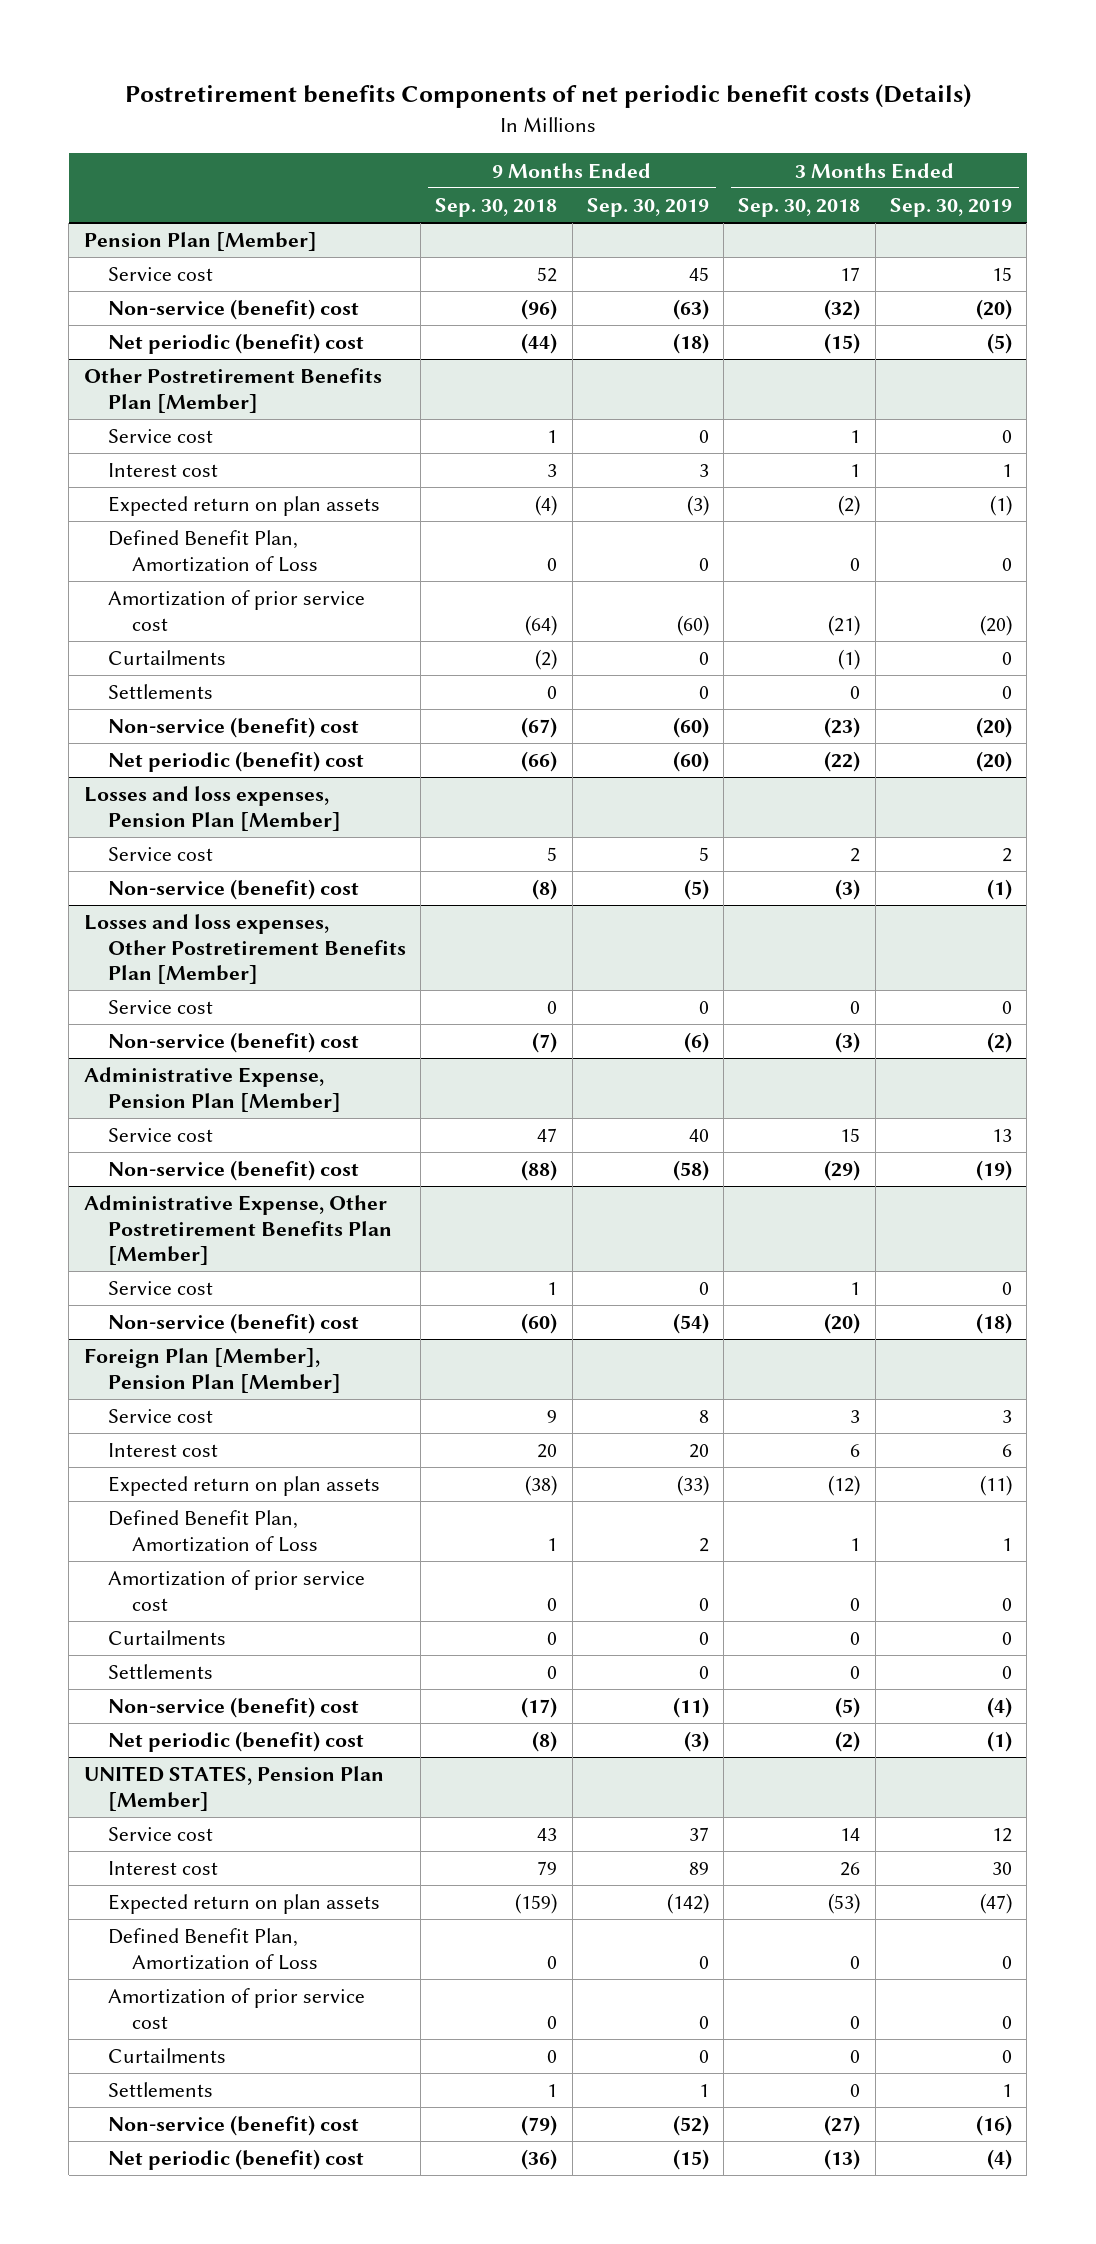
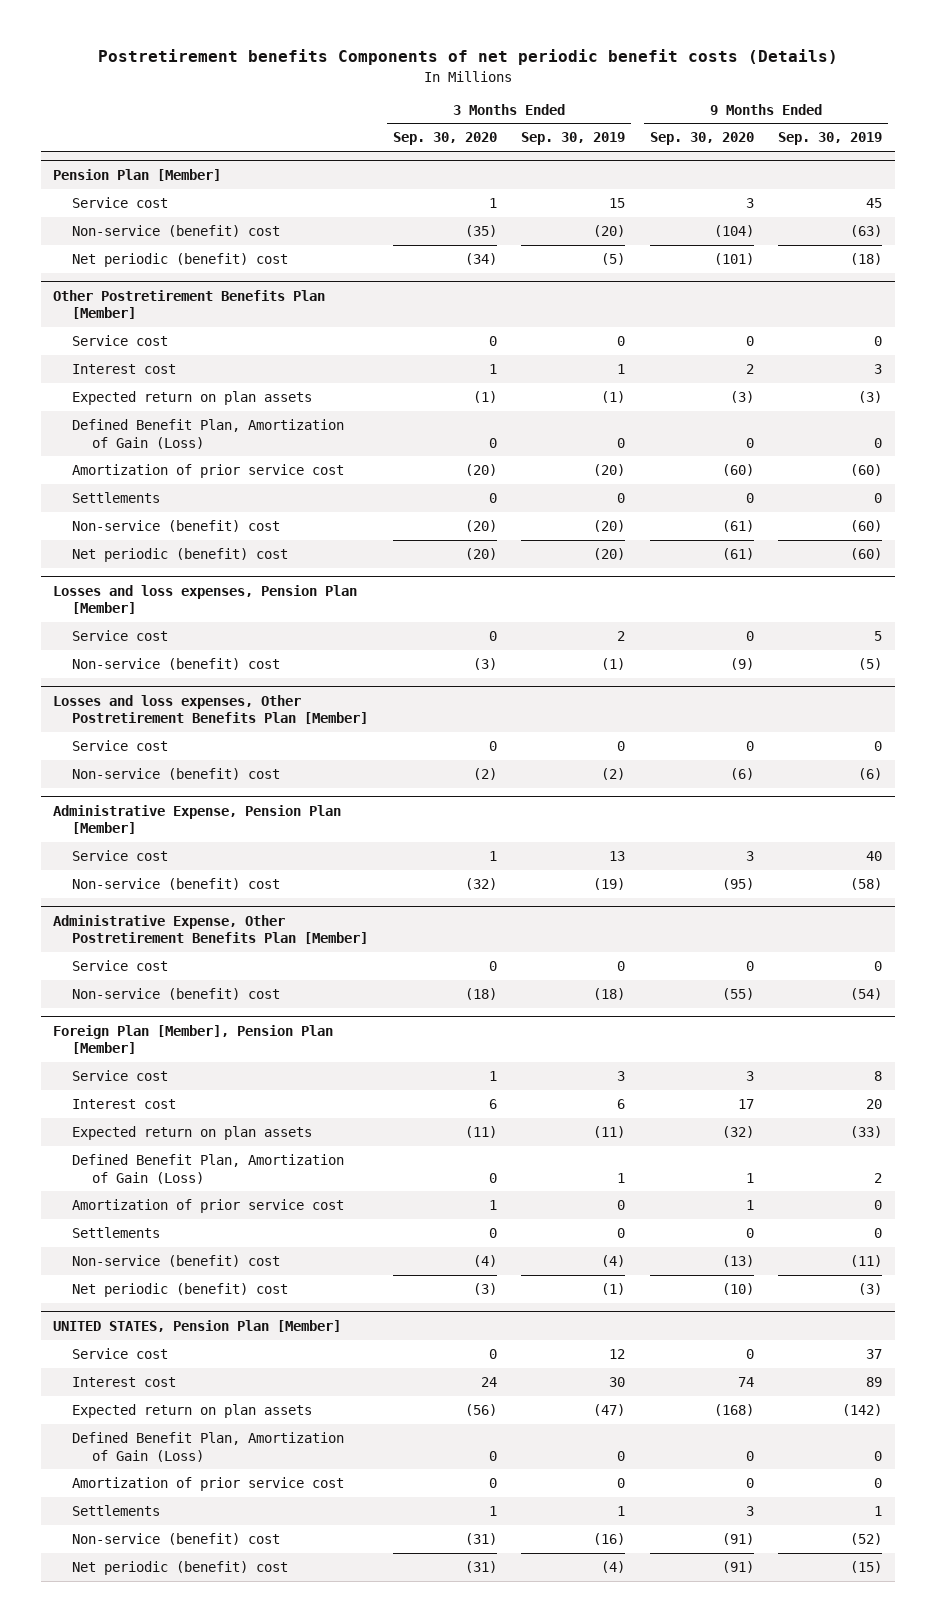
- | 9 Months Ended Sep. 30, 2018 | 9 Months Ended Sep. 30, 2019 | 3 Months Ended Sep. 30, 2018 | 3 Months Ended Sep. 30, 2019
+ | 3 Months Ended Sep. 30, 2020 | 3 Months Ended Sep. 30, 2019 | 9 Months Ended Sep. 30, 2020 | 9 Months Ended Sep. 30, 2019
@ Other Postretirement Benefits Plan [Member]
- Defined Benefit Plan, Amortization of Loss | 0 | 0 | 0 | 0
+ Defined Benefit Plan, Amortization of Gain (Loss) | 0 | 0 | 0 | 0
- Curtailments | (2) | 0 | (1) | 0
@ Foreign Plan [Member], Pension Plan [Member]
- Defined Benefit Plan, Amortization of Loss | 1 | 2 | 1 | 1
+ Defined Benefit Plan, Amortization of Gain (Loss) | 0 | 1 | 1 | 2
- Curtailments | 0 | 0 | 0 | 0
@ UNITED STATES, Pension Plan [Member]
- Defined Benefit Plan, Amortization of Loss | 0 | 0 | 0 | 0
+ Defined Benefit Plan, Amortization of Gain (Loss) | 0 | 0 | 0 | 0
- Curtailments | 0 | 0 | 0 | 0

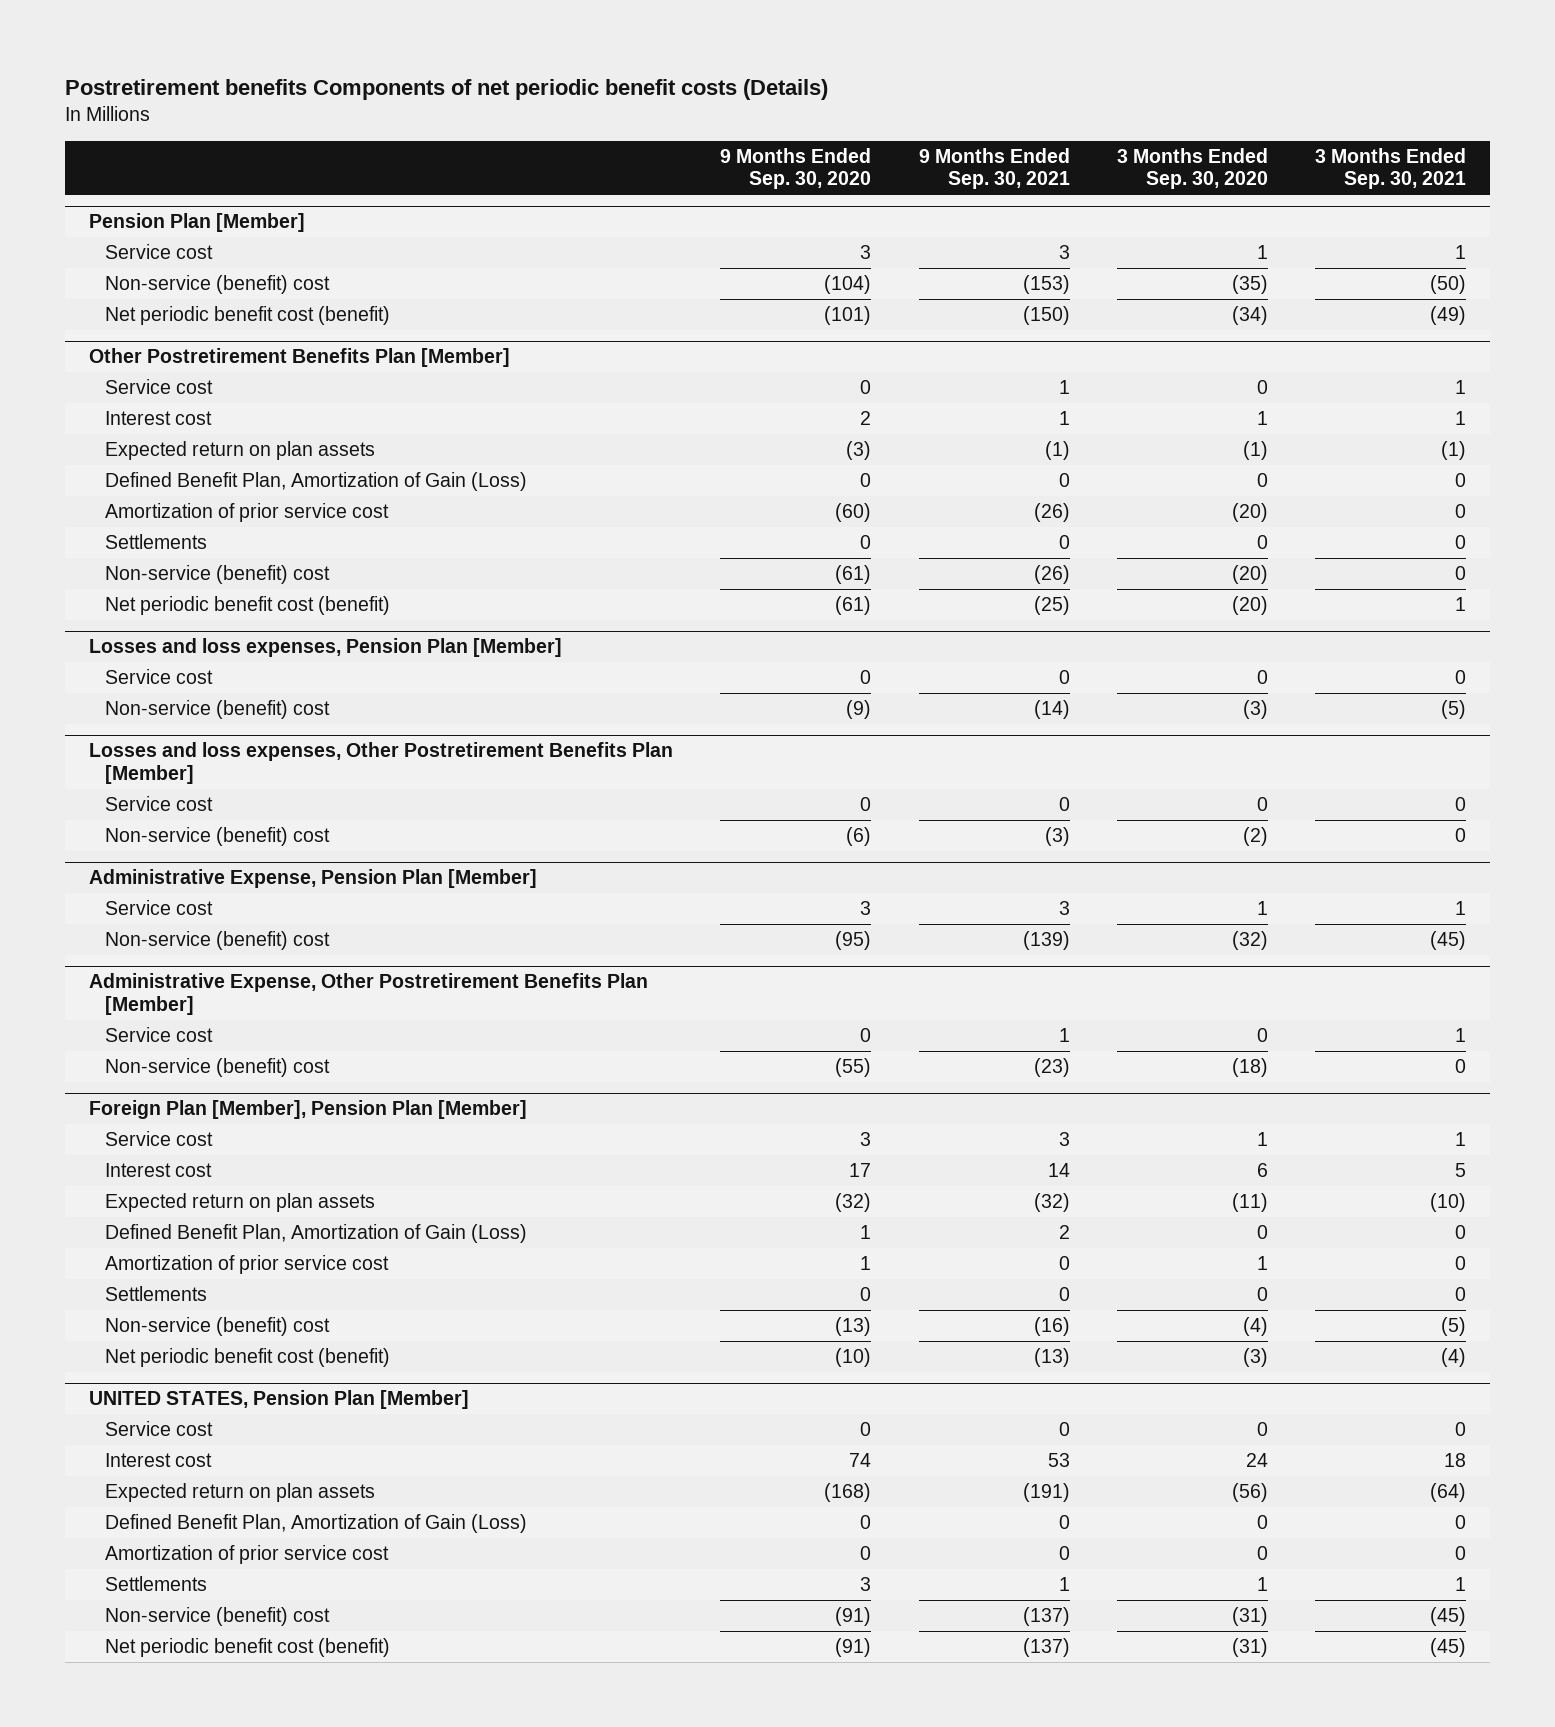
- | 3 Months Ended Sep. 30, 2020 | 3 Months Ended Sep. 30, 2019 | 9 Months Ended Sep. 30, 2020 | 9 Months Ended Sep. 30, 2019
+ | 9 Months Ended Sep. 30, 2020 | 9 Months Ended Sep. 30, 2021 | 3 Months Ended Sep. 30, 2020 | 3 Months Ended Sep. 30, 2021
@ Pension Plan [Member]
- Net periodic (benefit) cost | (34) | (5) | (101) | (18)
+ Net periodic benefit cost (benefit) | (101) | (150) | (34) | (49)
@ Other Postretirement Benefits Plan [Member]
- Net periodic (benefit) cost | (20) | (20) | (61) | (60)
+ Net periodic benefit cost (benefit) | (61) | (25) | (20) | 1
@ Foreign Plan [Member], Pension Plan [Member]
- Net periodic (benefit) cost | (3) | (1) | (10) | (3)
+ Net periodic benefit cost (benefit) | (10) | (13) | (3) | (4)
@ UNITED STATES, Pension Plan [Member]
- Net periodic (benefit) cost | (31) | (4) | (91) | (15)
+ Net periodic benefit cost (benefit) | (91) | (137) | (31) | (45)

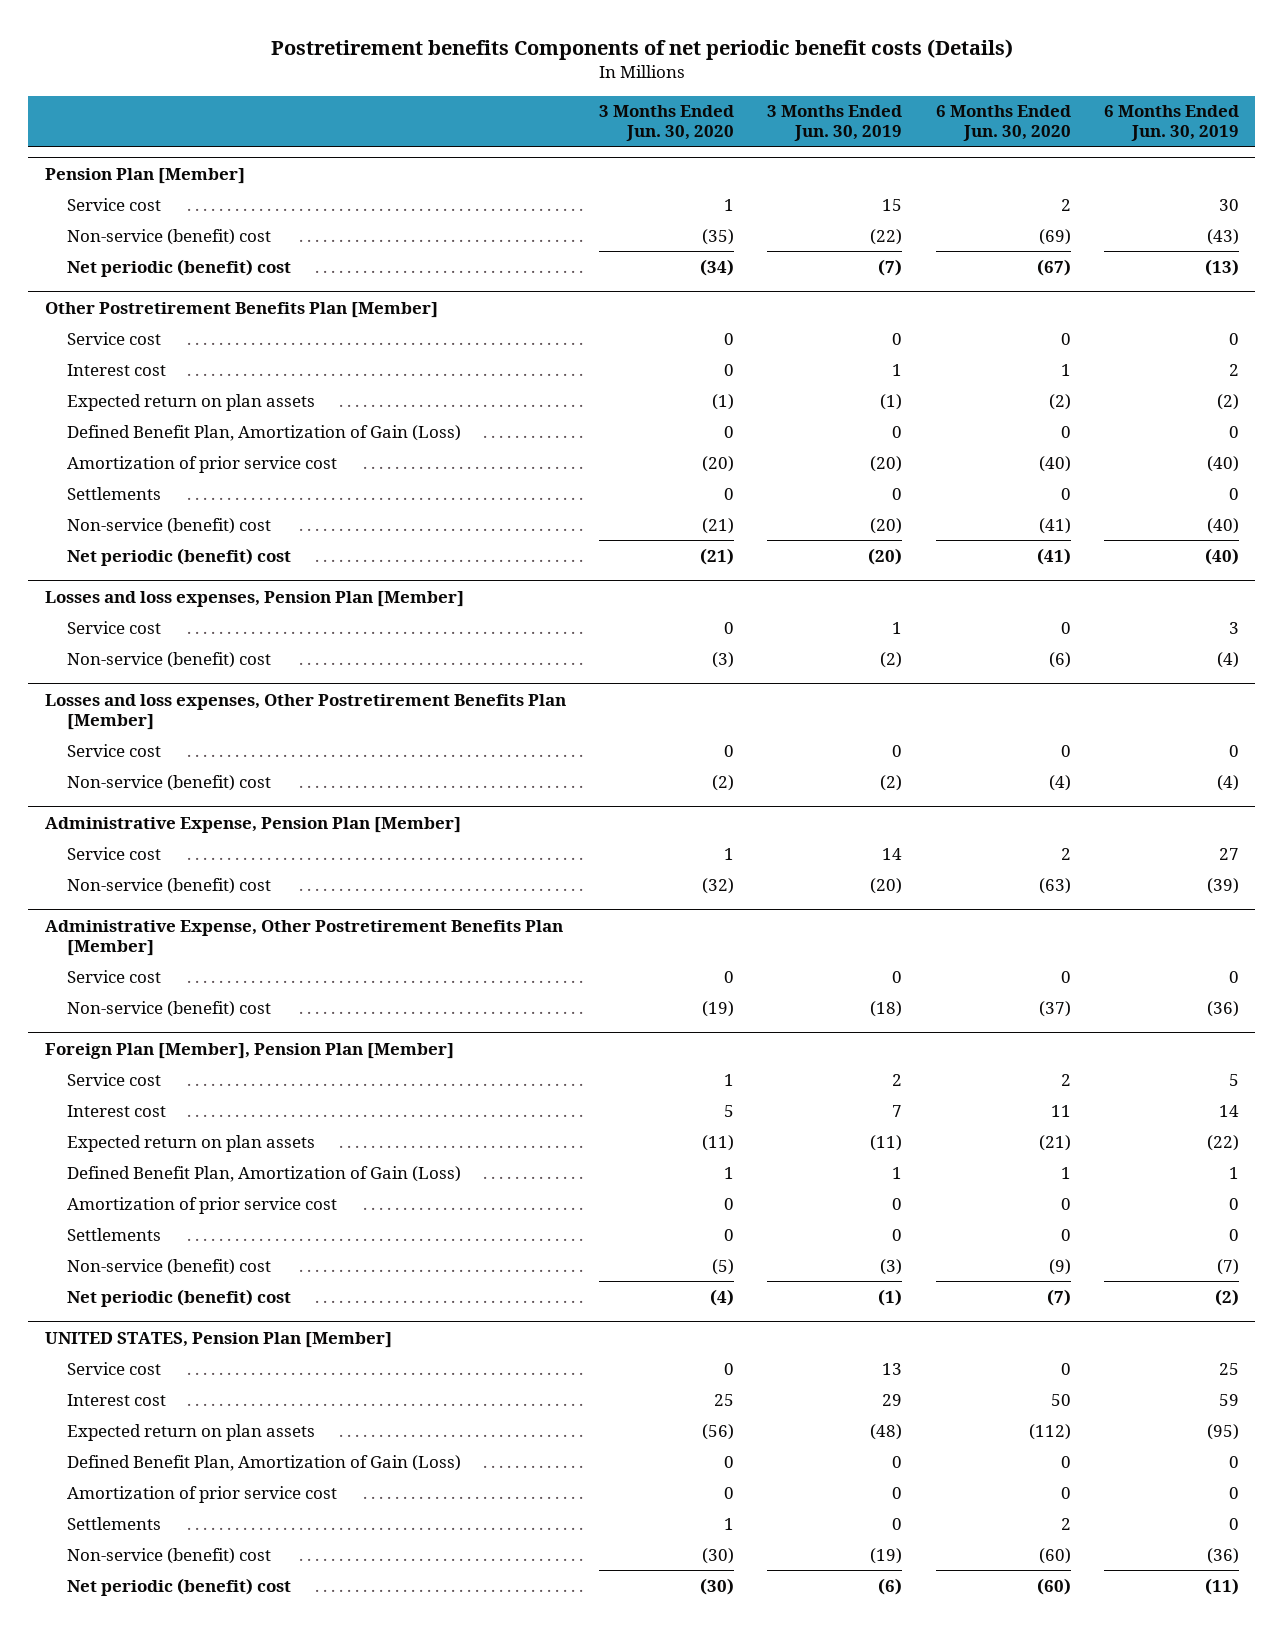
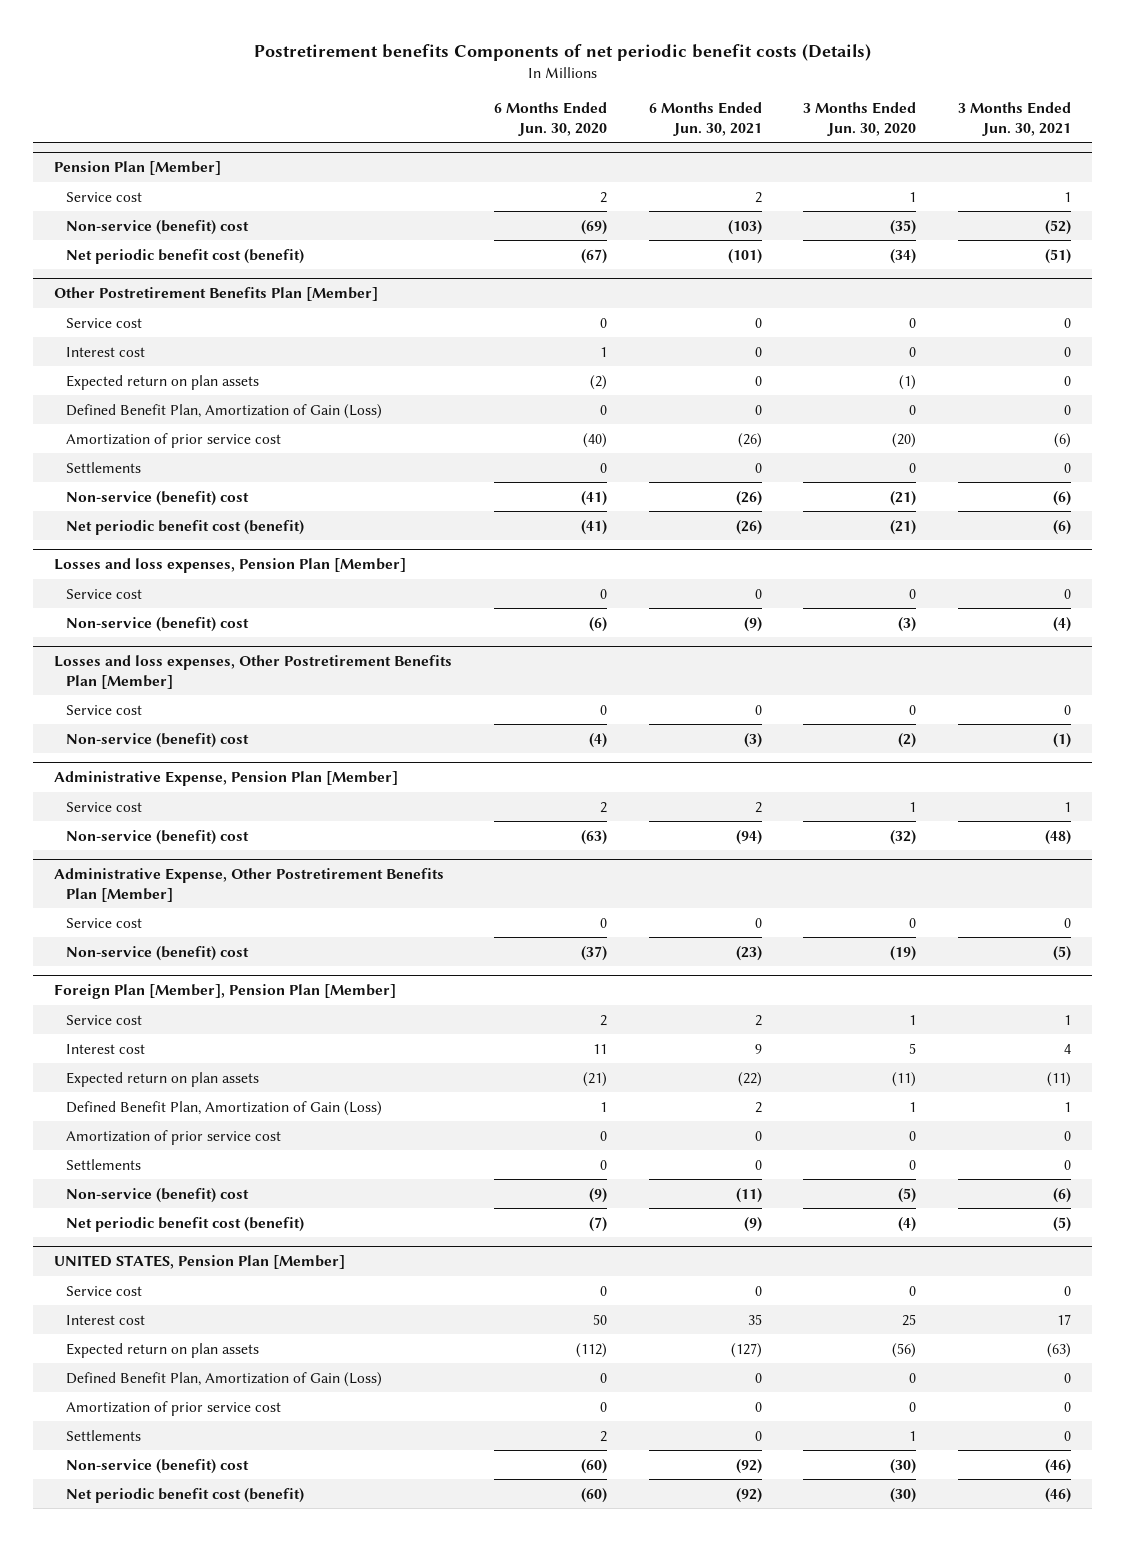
- | 3 Months Ended Jun. 30, 2020 | 3 Months Ended Jun. 30, 2019 | 6 Months Ended Jun. 30, 2020 | 6 Months Ended Jun. 30, 2019
+ | 6 Months Ended Jun. 30, 2020 | 6 Months Ended Jun. 30, 2021 | 3 Months Ended Jun. 30, 2020 | 3 Months Ended Jun. 30, 2021
@ Pension Plan [Member]
- Net periodic (benefit) cost | (34) | (7) | (67) | (13)
+ Net periodic benefit cost (benefit) | (67) | (101) | (34) | (51)
@ Other Postretirement Benefits Plan [Member]
- Net periodic (benefit) cost | (21) | (20) | (41) | (40)
+ Net periodic benefit cost (benefit) | (41) | (26) | (21) | (6)
@ Foreign Plan [Member], Pension Plan [Member]
- Net periodic (benefit) cost | (4) | (1) | (7) | (2)
+ Net periodic benefit cost (benefit) | (7) | (9) | (4) | (5)
@ UNITED STATES, Pension Plan [Member]
- Net periodic (benefit) cost | (30) | (6) | (60) | (11)
+ Net periodic benefit cost (benefit) | (60) | (92) | (30) | (46)

